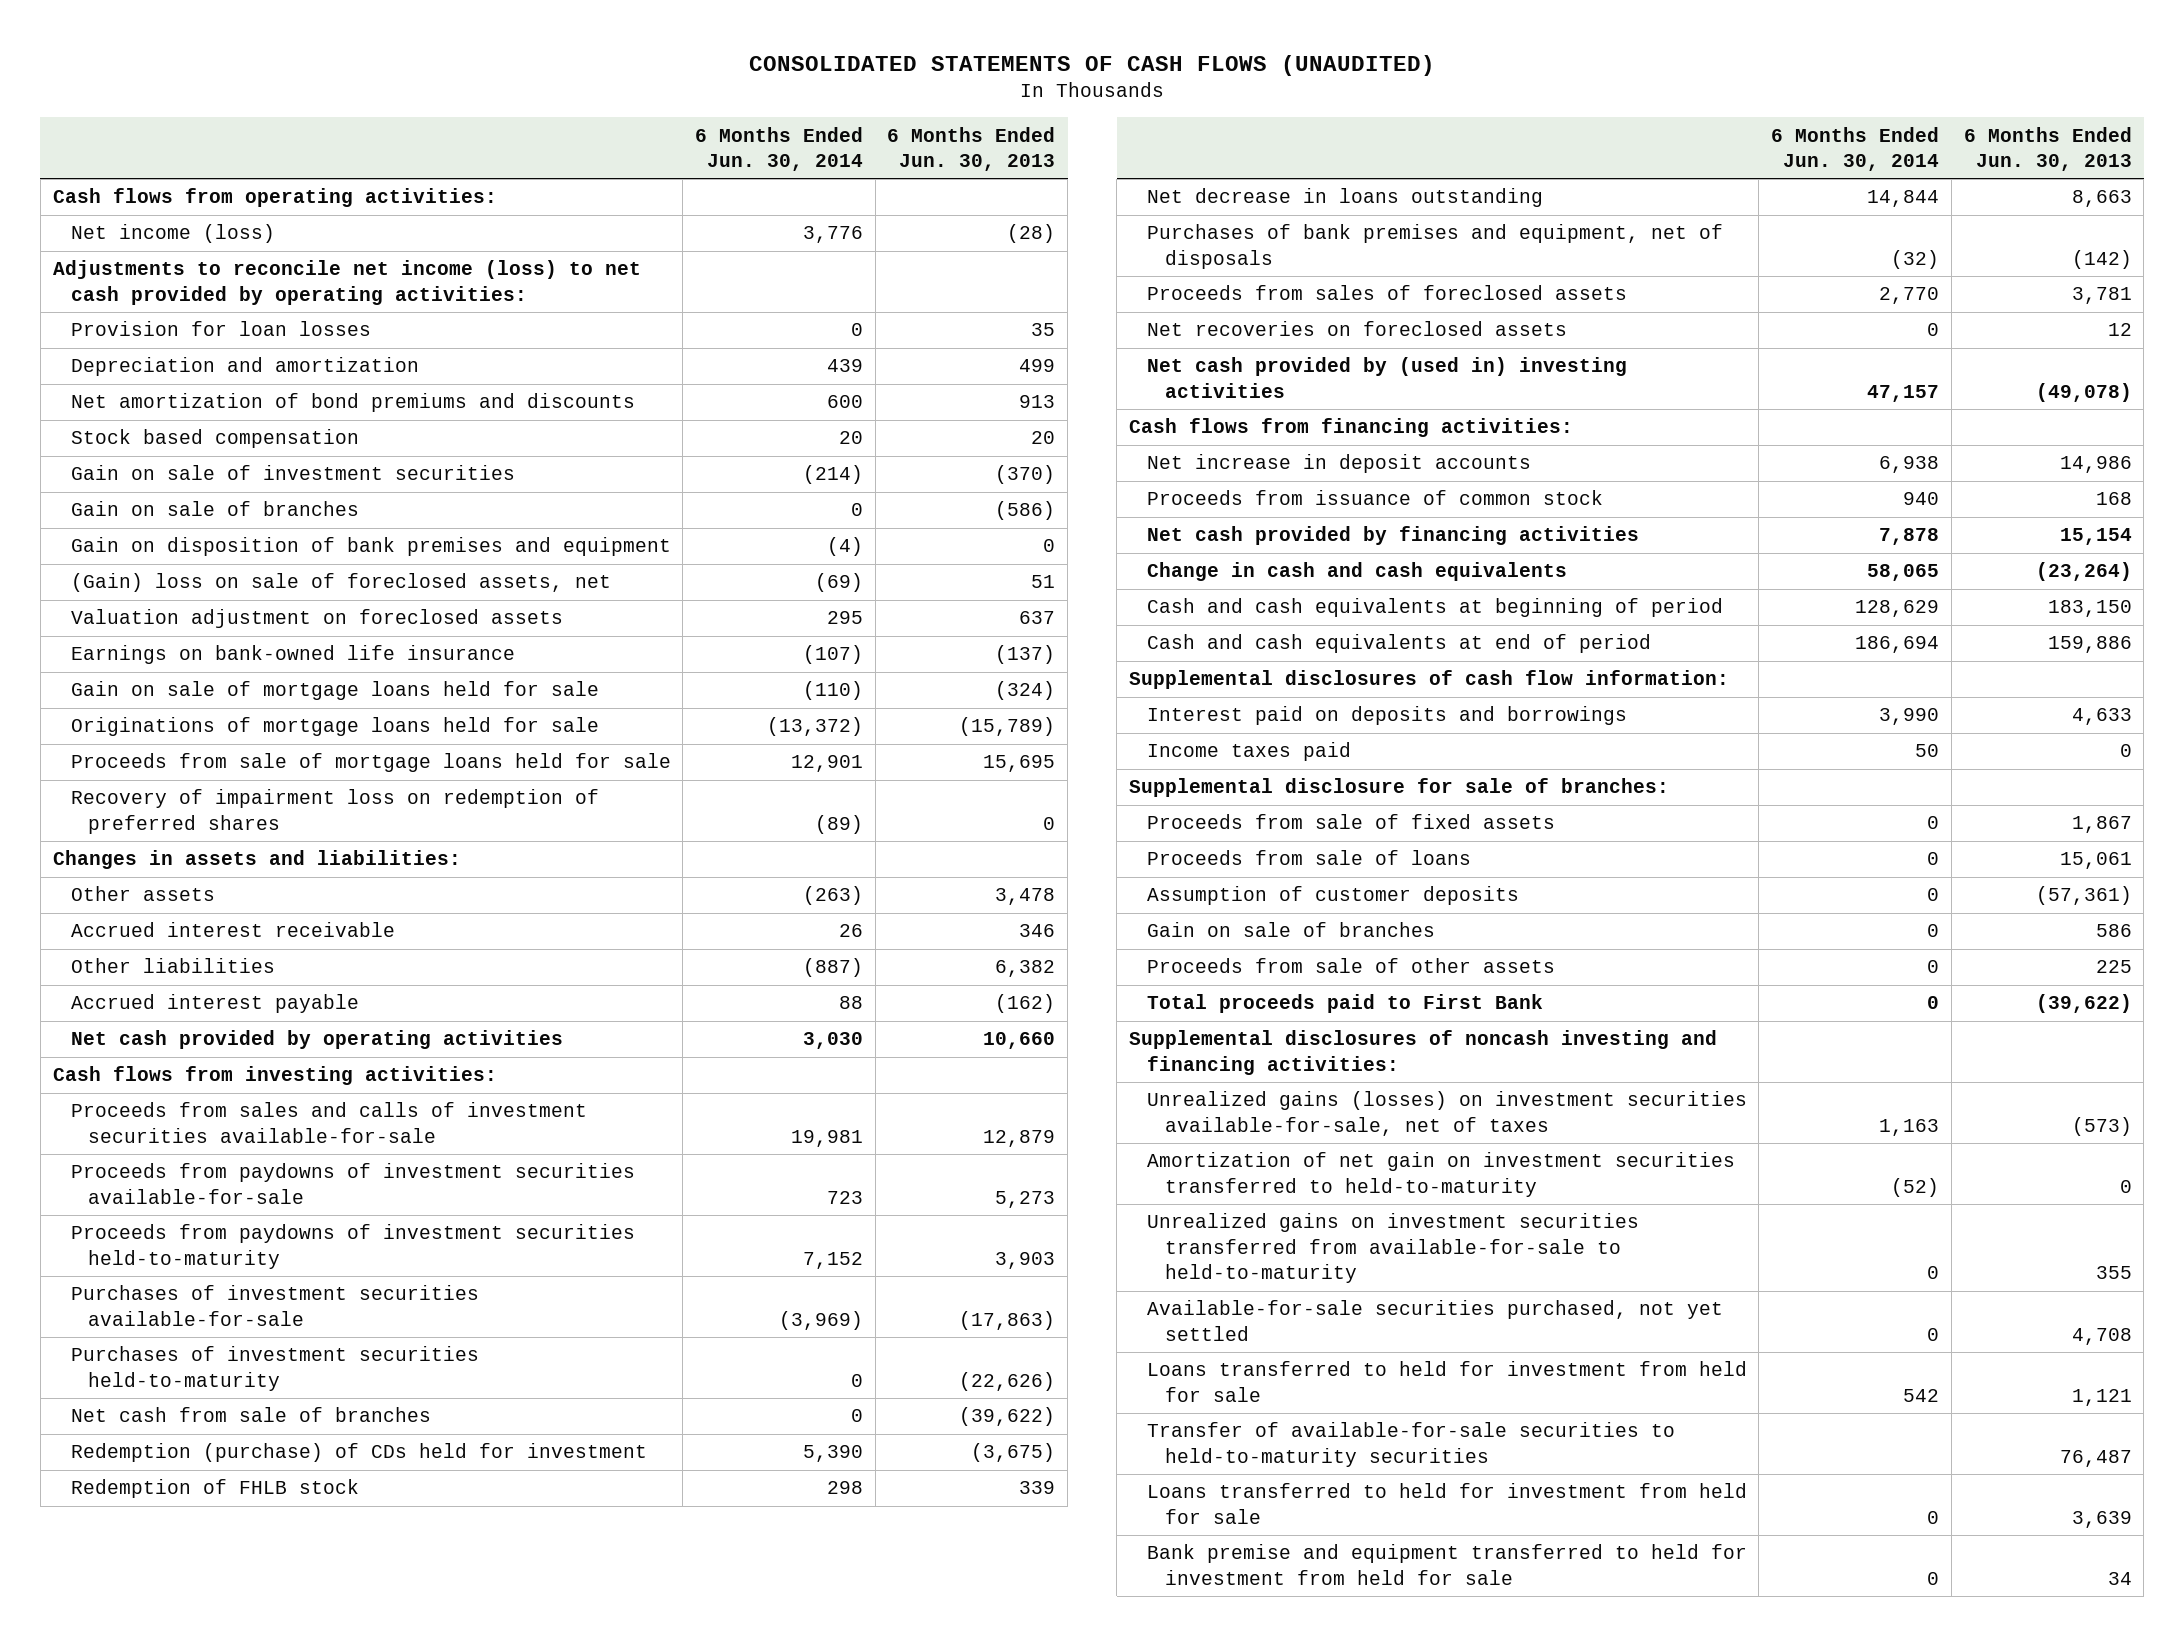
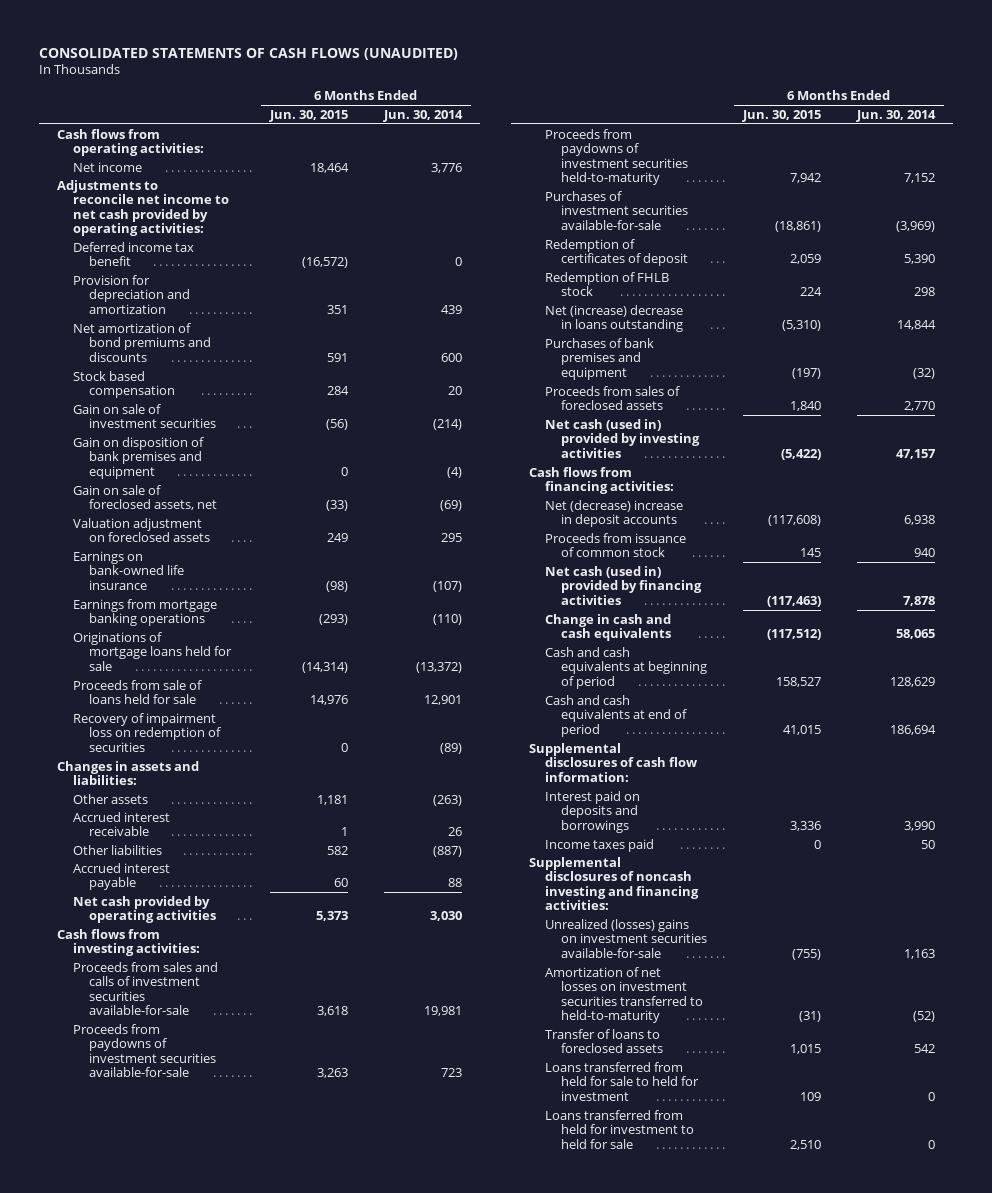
- | 6 Months Ended Jun. 30, 2014 | 6 Months Ended Jun. 30, 2013
+ | 6 Months Ended Jun. 30, 2015 | 6 Months Ended Jun. 30, 2014
- Net income (loss) | 3,776 | (28)
- Adjustments to reconcile net income (loss) to net cash provided by operating activities:
- Provision for loan losses | 0 | 35
- Depreciation and amortization | 439 | 499
+ Net income | 18,464 | 3,776
+ Adjustments to reconcile net income to net cash provided by operating activities:
+ Deferred income tax benefit | (16,572) | 0
+ Provision for depreciation and amortization | 351 | 439
- Gain on sale of branches | 0 | (586)
- (Gain) loss on sale of foreclosed assets, net | (69) | 51
+ Gain on sale of foreclosed assets, net | (33) | (69)
- Gain on sale of mortgage loans held for sale | (110) | (324)
+ Earnings from mortgage banking operations | (293) | (110)
- Proceeds from sale of mortgage loans held for sale | 12,901 | 15,695
- Recovery of impairment loss on redemption of preferred shares | (89) | 0
+ Proceeds from sale of loans held for sale | 14,976 | 12,901
+ Recovery of impairment loss on redemption of securities | 0 | (89)
- Purchases of investment securities held-to-maturity | 0 | (22,626)
- Net cash from sale of branches | 0 | (39,622)
- Redemption (purchase) of CDs held for investment | 5,390 | (3,675)
+ Redemption of certificates of deposit | 2,059 | 5,390
- Net decrease in loans outstanding | 14,844 | 8,663
- Purchases of bank premises and equipment, net of disposals | (32) | (142)
+ Net (increase) decrease in loans outstanding | (5,310) | 14,844
+ Purchases of bank premises and equipment | (197) | (32)
- Net recoveries on foreclosed assets | 0 | 12
- Net cash provided by (used in) investing activities | 47,157 | (49,078)
+ Net cash (used in) provided by investing activities | (5,422) | 47,157
- Net increase in deposit accounts | 6,938 | 14,986
+ Net (decrease) increase in deposit accounts | (117,608) | 6,938
- Net cash provided by financing activities | 7,878 | 15,154
+ Net cash (used in) provided by financing activities | (117,463) | 7,878
- Supplemental disclosure for sale of branches:
- Proceeds from sale of fixed assets | 0 | 1,867
- Proceeds from sale of loans | 0 | 15,061
- Assumption of customer deposits | 0 | (57,361)
- Gain on sale of branches | 0 | 586
- Proceeds from sale of other assets | 0 | 225
- Total proceeds paid to First Bank | 0 | (39,622)
- Unrealized gains (losses) on investment securities available-for-sale, net of taxes | 1,163 | (573)
- Amortization of net gain on investment securities transferred to held-to-maturity | (52) | 0
- Unrealized gains on investment securities transferred from available-for-sale to held-to-maturity | 0 | 355
- Available-for-sale securities purchased, not yet settled | 0 | 4,708
- Loans transferred to held for investment from held for sale | 542 | 1,121
- Transfer of available-for-sale securities to held-to-maturity securities | | 76,487
- Loans transferred to held for investment from held for sale | 0 | 3,639
- Bank premise and equipment transferred to held for investment from held for sale | 0 | 34
+ Unrealized (losses) gains on investment securities available-for-sale | (755) | 1,163
+ Amortization of net losses on investment securities transferred to held-to-maturity | (31) | (52)
+ Transfer of loans to foreclosed assets | 1,015 | 542
+ Loans transferred from held for sale to held for investment | 109 | 0
+ Loans transferred from held for investment to held for sale | 2,510 | 0

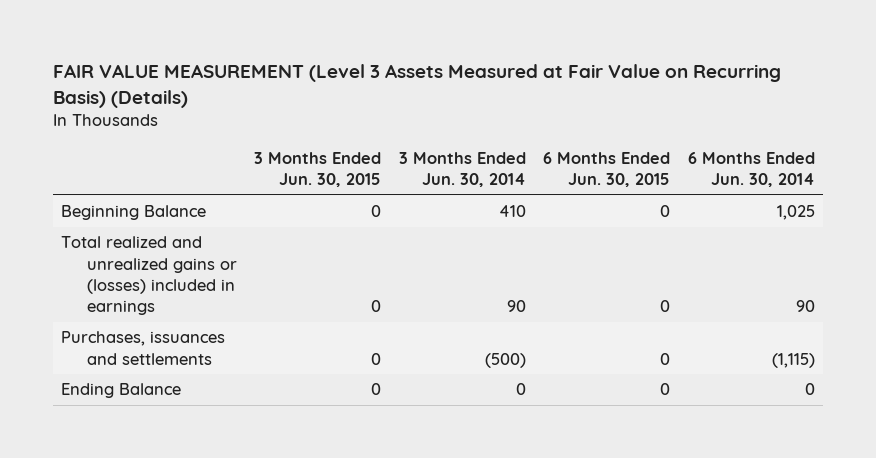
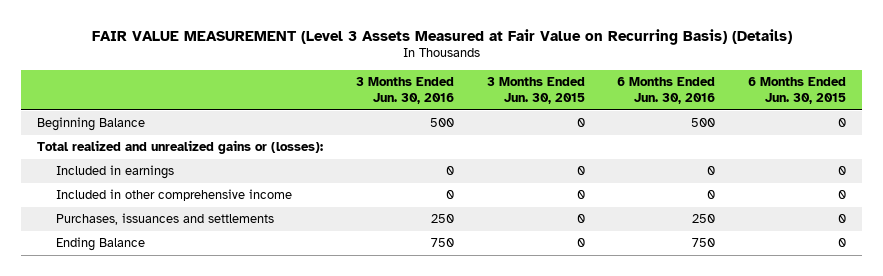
- | 3 Months Ended Jun. 30, 2015 | 3 Months Ended Jun. 30, 2014 | 6 Months Ended Jun. 30, 2015 | 6 Months Ended Jun. 30, 2014
+ | 3 Months Ended Jun. 30, 2016 | 3 Months Ended Jun. 30, 2015 | 6 Months Ended Jun. 30, 2016 | 6 Months Ended Jun. 30, 2015
- Total realized and unrealized gains or (losses) included in earnings | 0 | 90 | 0 | 90
+ Total realized and unrealized gains or (losses):
+ Included in earnings | 0 | 0 | 0 | 0
+ Included in other comprehensive income | 0 | 0 | 0 | 0

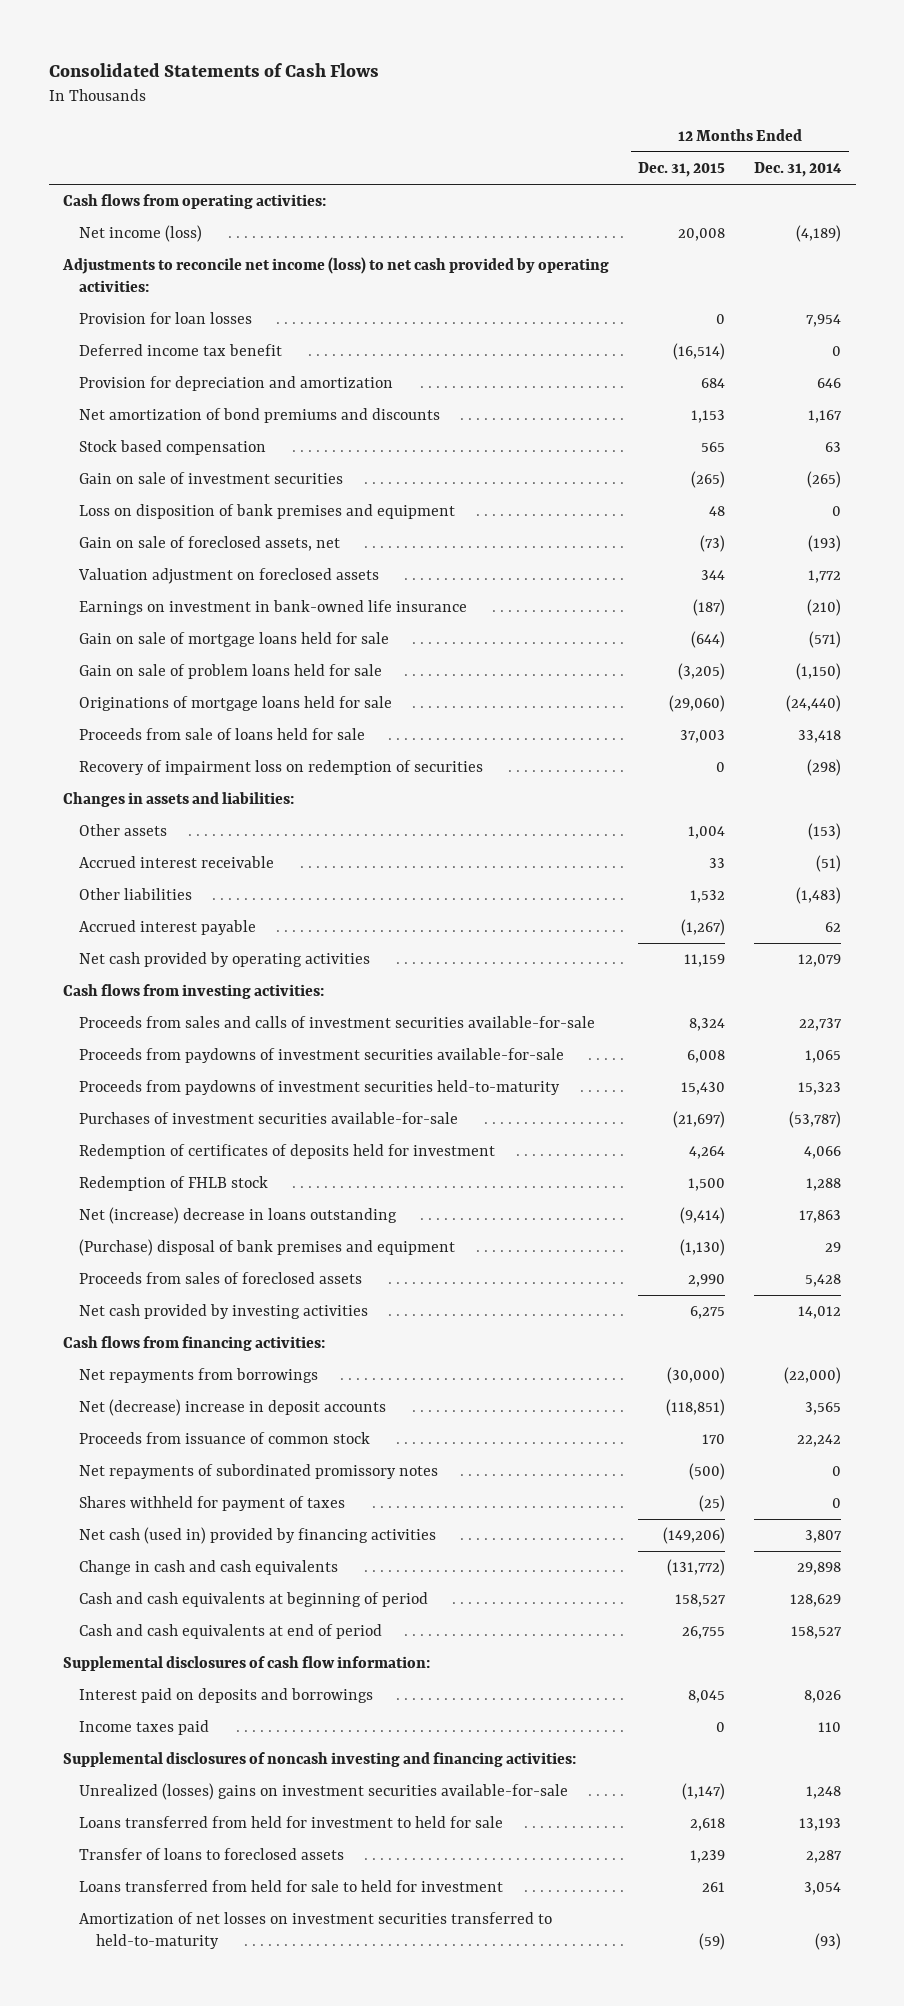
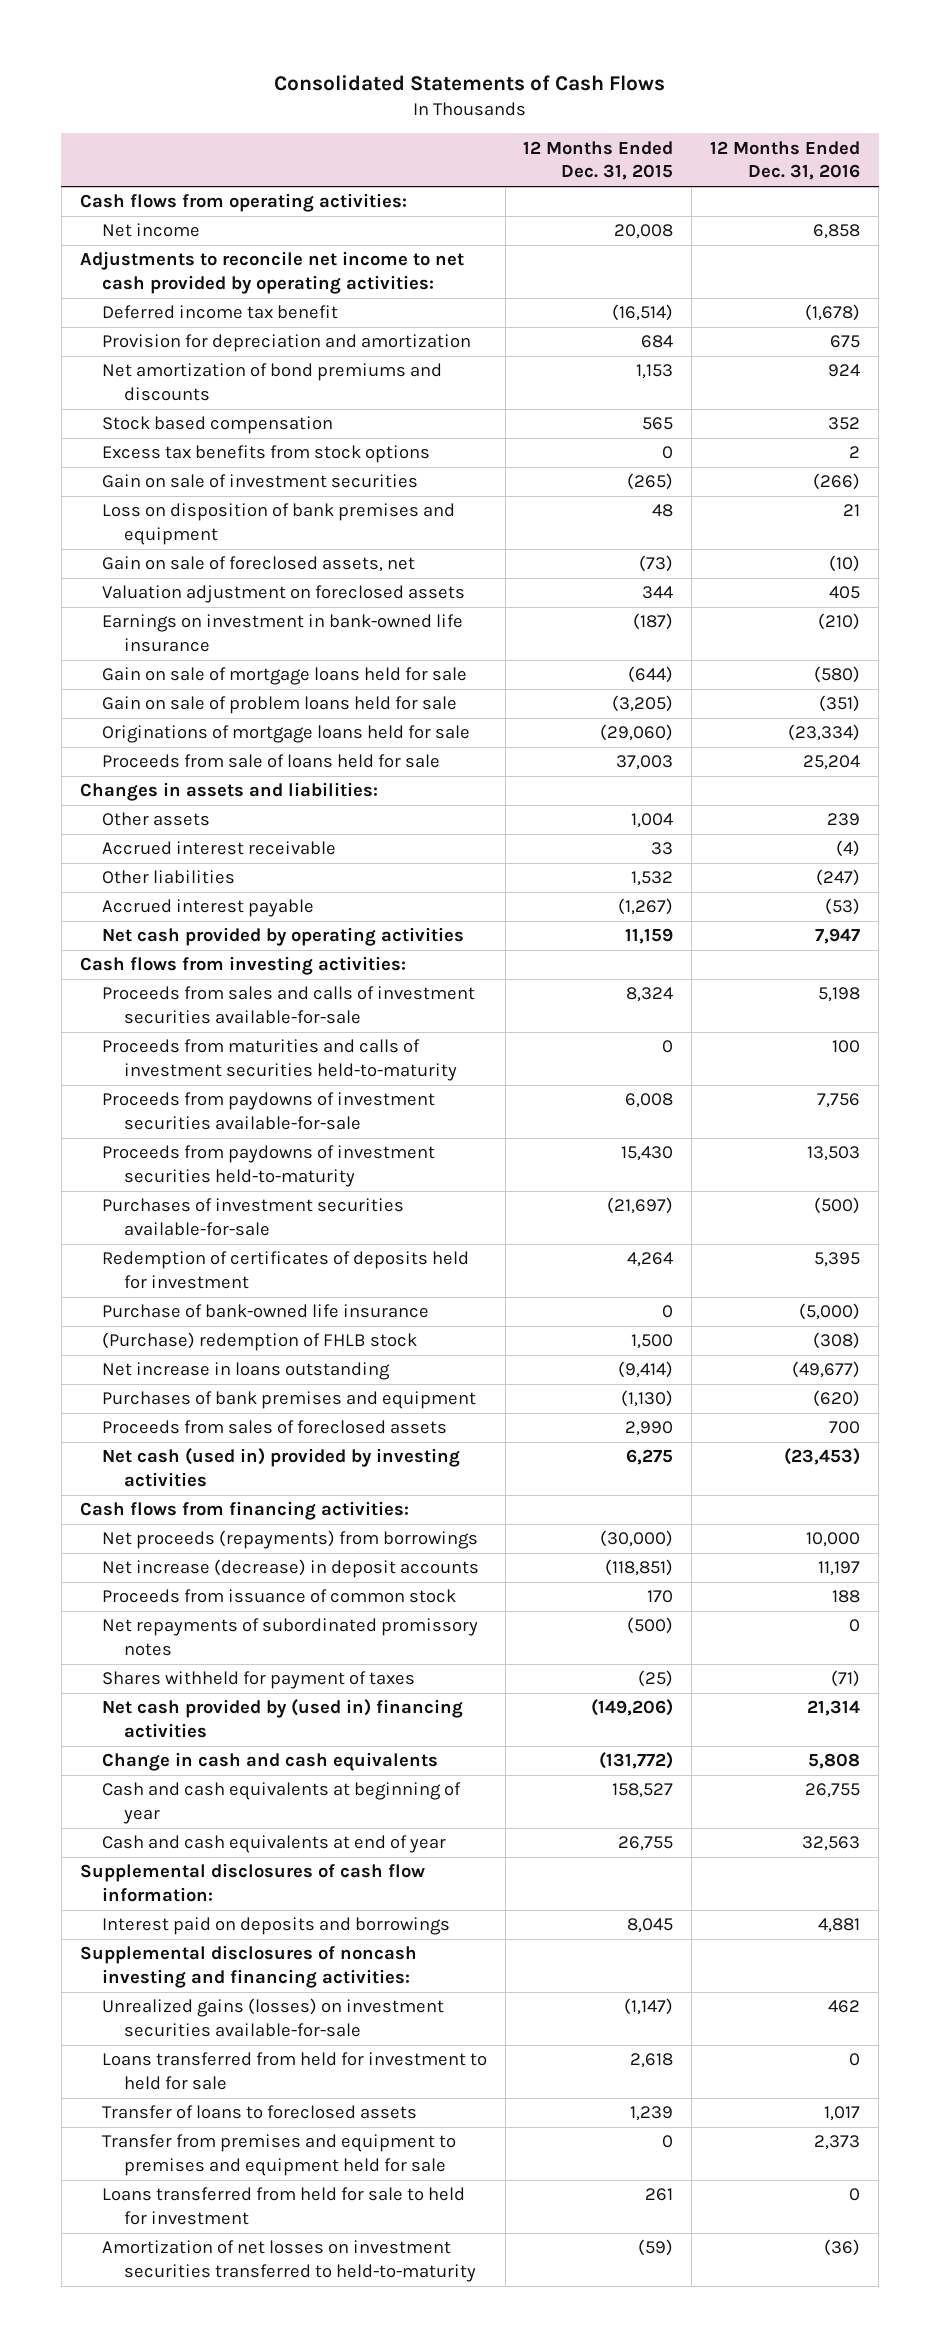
- | 12 Months Ended Dec. 31, 2015 | 12 Months Ended Dec. 31, 2014
+ | 12 Months Ended Dec. 31, 2015 | 12 Months Ended Dec. 31, 2016
- Net income (loss) | 20,008 | (4,189)
- Adjustments to reconcile net income (loss) to net cash provided by operating activities:
- Provision for loan losses | 0 | 7,954
+ Net income | 20,008 | 6,858
+ Adjustments to reconcile net income to net cash provided by operating activities:
+ Excess tax benefits from stock options | 0 | 2
- Recovery of impairment loss on redemption of securities | 0 | (298)
+ Proceeds from maturities and calls of investment securities held-to-maturity | 0 | 100
- Redemption of FHLB stock | 1,500 | 1,288
- Net (increase) decrease in loans outstanding | (9,414) | 17,863
- (Purchase) disposal of bank premises and equipment | (1,130) | 29
+ Purchase of bank-owned life insurance | 0 | (5,000)
+ (Purchase) redemption of FHLB stock | 1,500 | (308)
+ Net increase in loans outstanding | (9,414) | (49,677)
+ Purchases of bank premises and equipment | (1,130) | (620)
- Net cash provided by investing activities | 6,275 | 14,012
+ Net cash (used in) provided by investing activities | 6,275 | (23,453)
- Net repayments from borrowings | (30,000) | (22,000)
- Net (decrease) increase in deposit accounts | (118,851) | 3,565
+ Net proceeds (repayments) from borrowings | (30,000) | 10,000
+ Net increase (decrease) in deposit accounts | (118,851) | 11,197
- Net cash (used in) provided by financing activities | (149,206) | 3,807
+ Net cash provided by (used in) financing activities | (149,206) | 21,314
- Cash and cash equivalents at beginning of period | 158,527 | 128,629
- Cash and cash equivalents at end of period | 26,755 | 158,527
+ Cash and cash equivalents at beginning of year | 158,527 | 26,755
+ Cash and cash equivalents at end of year | 26,755 | 32,563
- Income taxes paid | 0 | 110
- Unrealized (losses) gains on investment securities available-for-sale | (1,147) | 1,248
+ Unrealized gains (losses) on investment securities available-for-sale | (1,147) | 462
+ Transfer from premises and equipment to premises and equipment held for sale | 0 | 2,373

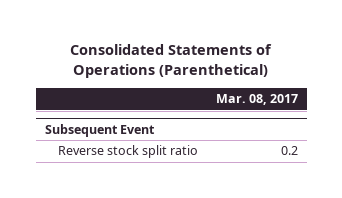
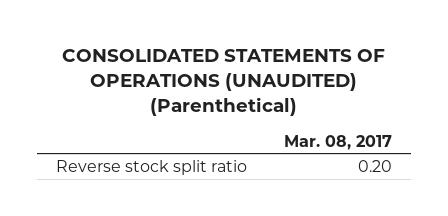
- Consolidated Statements of Operations (Parenthetical)
+ CONSOLIDATED STATEMENTS OF OPERATIONS (UNAUDITED) (Parenthetical)
- Subsequent Event
- Reverse stock split ratio | 0.2
+ Reverse stock split ratio | 0.20

